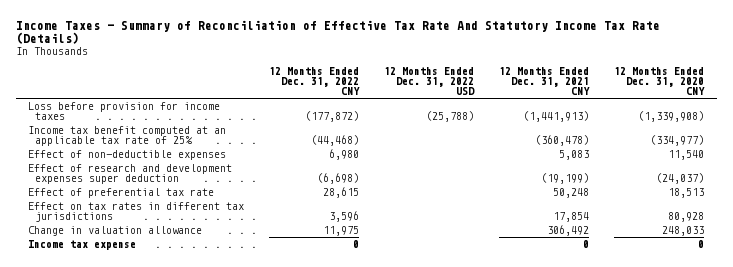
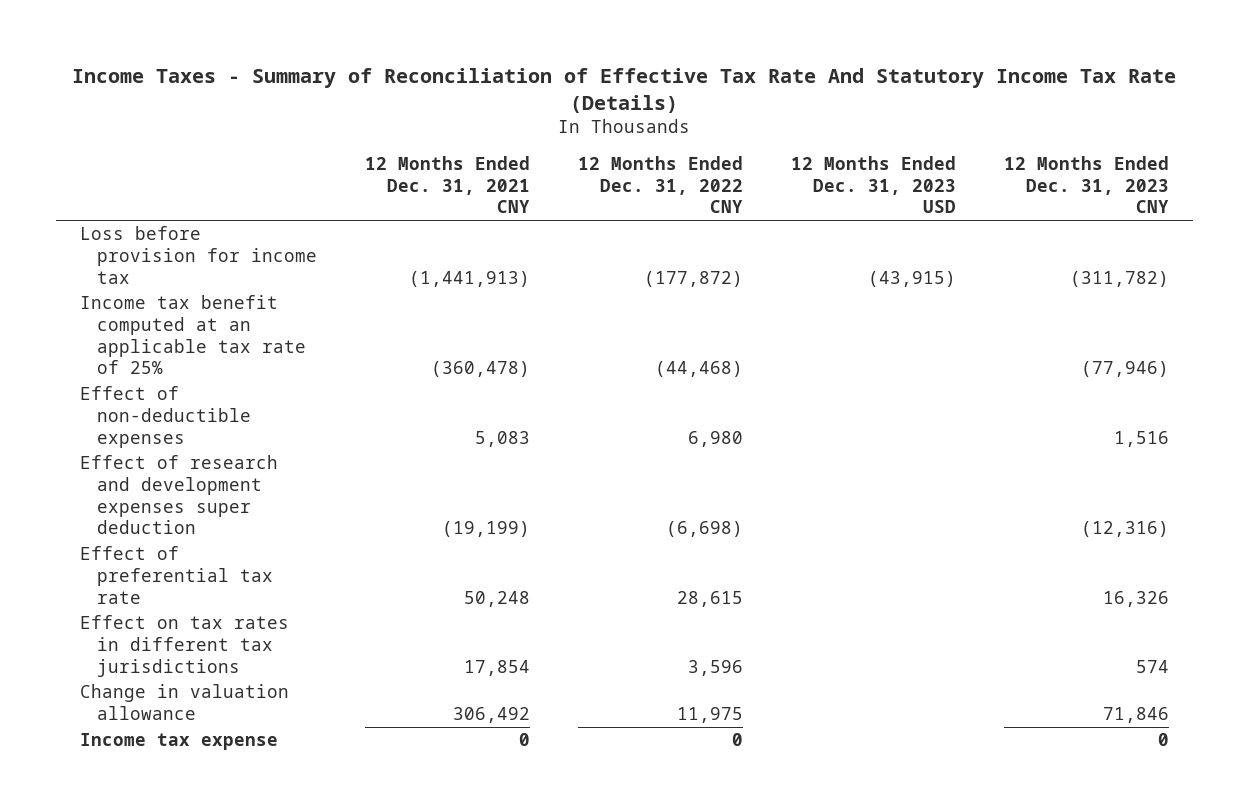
- | 12 Months Ended Dec. 31, 2022 CNY | 12 Months Ended Dec. 31, 2022 USD | 12 Months Ended Dec. 31, 2021 CNY | 12 Months Ended Dec. 31, 2020 CNY
+ | 12 Months Ended Dec. 31, 2021 CNY | 12 Months Ended Dec. 31, 2022 CNY | 12 Months Ended Dec. 31, 2023 USD | 12 Months Ended Dec. 31, 2023 CNY
- Loss before provision for income taxes | (177,872) | (25,788) | (1,441,913) | (1,339,908)
+ Loss before provision for income tax | (1,441,913) | (177,872) | (43,915) | (311,782)

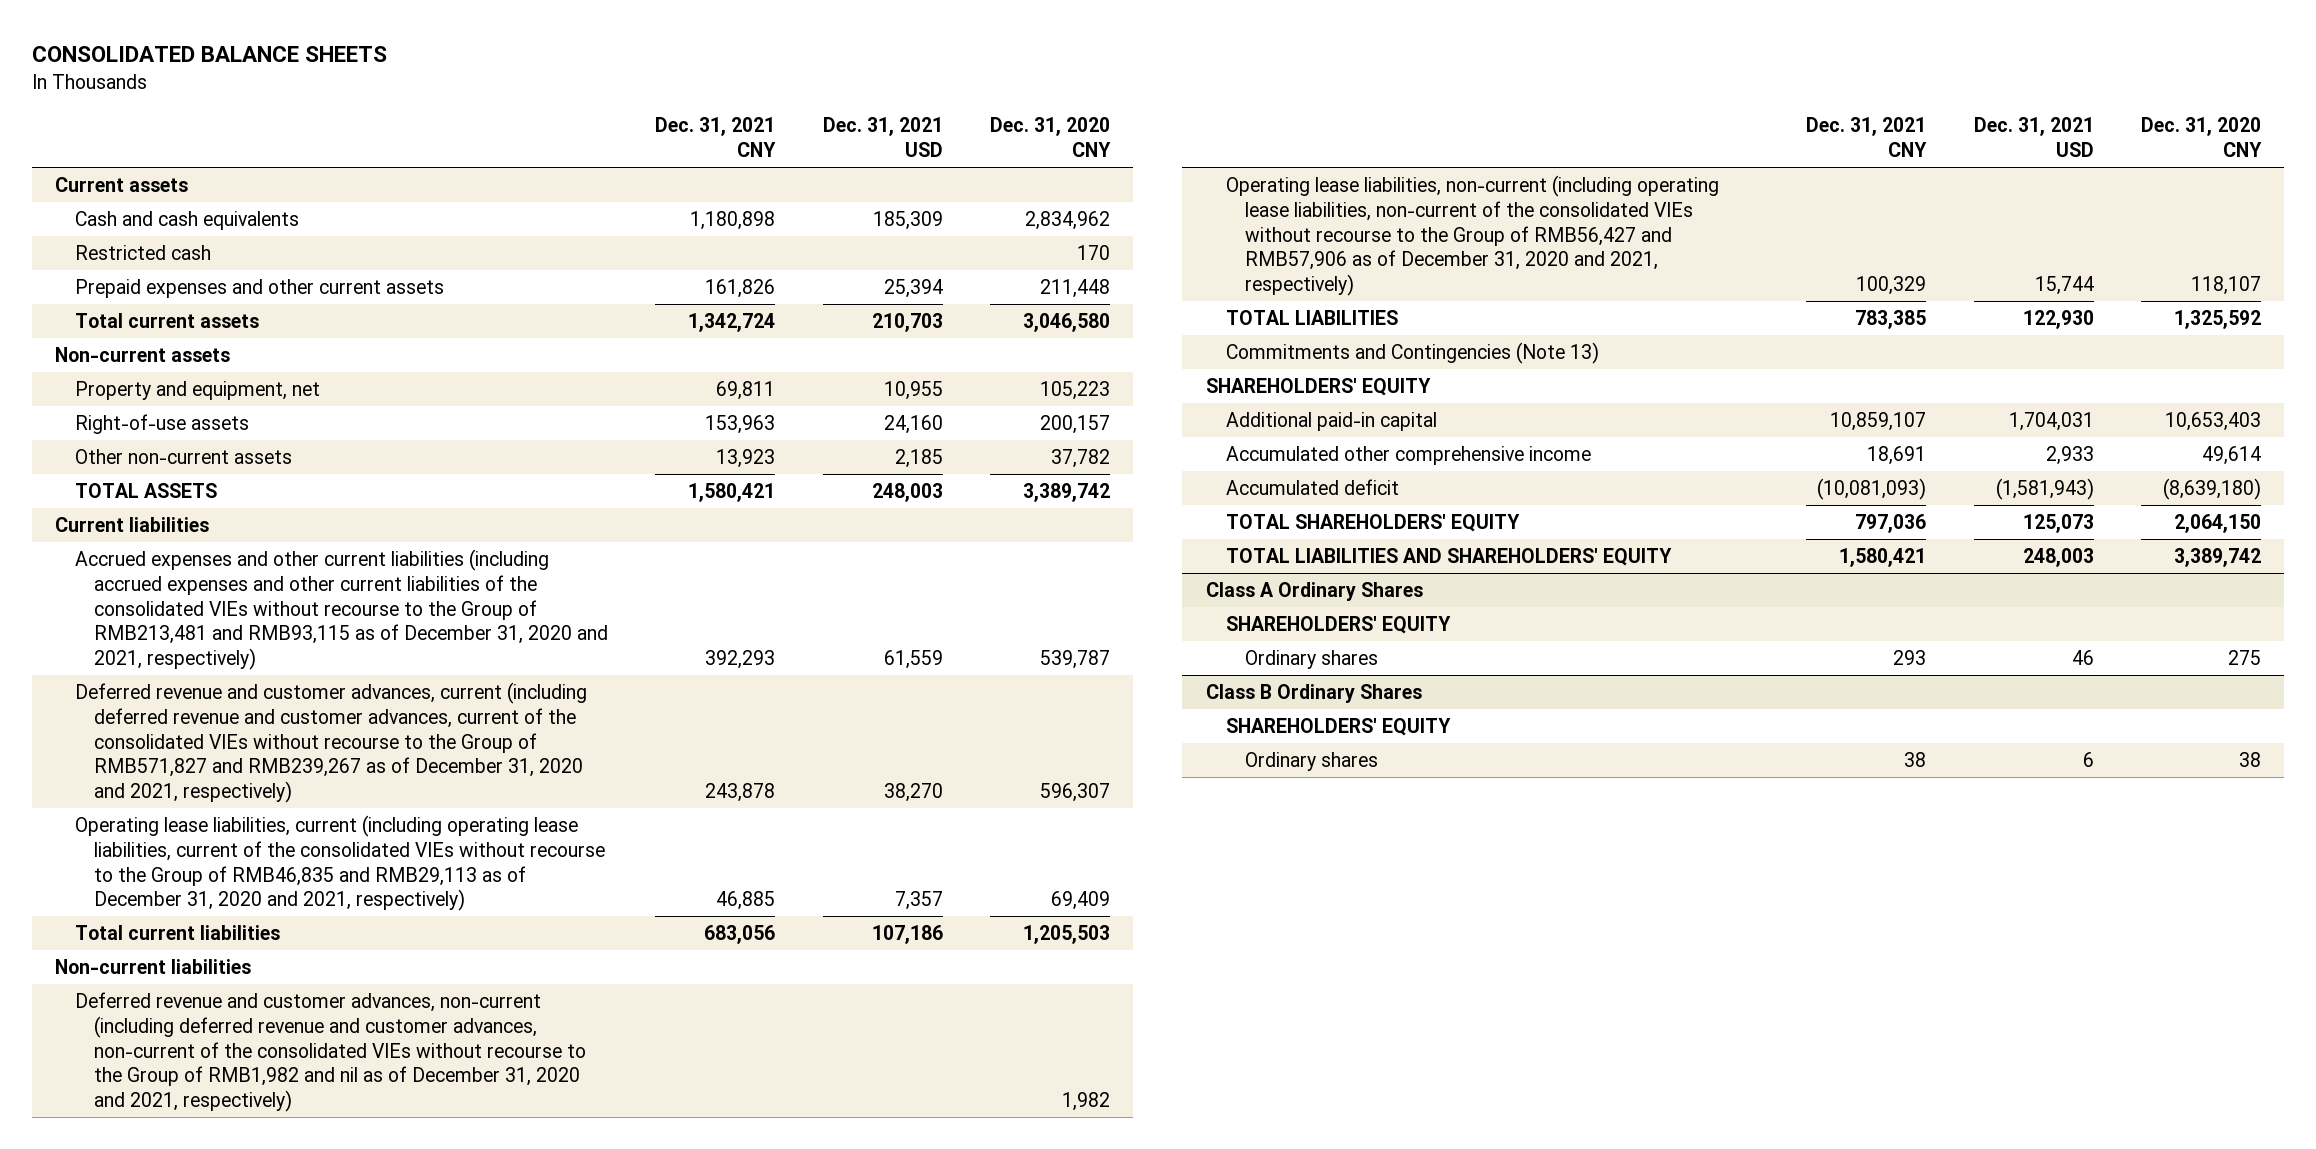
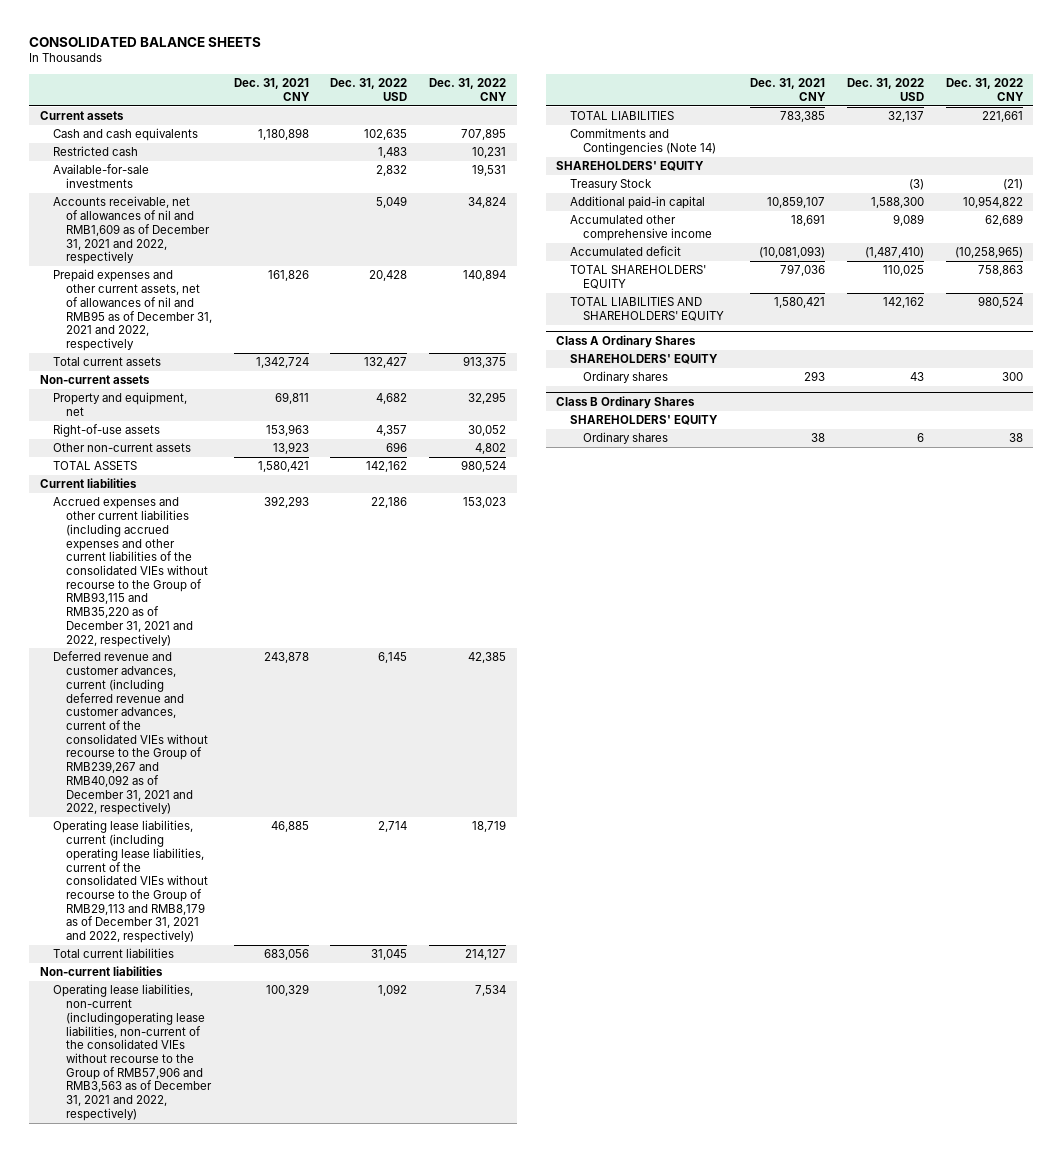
- | Dec. 31, 2021 CNY | Dec. 31, 2021 USD | Dec. 31, 2020 CNY
+ | Dec. 31, 2021 CNY | Dec. 31, 2022 USD | Dec. 31, 2022 CNY
- Prepaid expenses and other current assets | 161,826 | 25,394 | 211,448
+ Available-for-sale investments | | 2,832 | 19,531
+ Accounts receivable, net of allowances of nil and RMB1,609 as of December 31, 2021 and 2022, respectively | | 5,049 | 34,824
+ Prepaid expenses and other current assets, net of allowances of nil and RMB95 as of December 31, 2021 and 2022, respectively | 161,826 | 20,428 | 140,894
- Accrued expenses and other current liabilities (including accrued expenses and other current liabilities of the consolidated VIEs without recourse to the Group of RMB213,481 and RMB93,115 as of December 31, 2020 and 2021, respectively) | 392,293 | 61,559 | 539,787
- Deferred revenue and customer advances, current (including deferred revenue and customer advances, current of the consolidated VIEs without recourse to the Group of RMB571,827 and RMB239,267 as of December 31, 2020 and 2021, respectively) | 243,878 | 38,270 | 596,307
- Operating lease liabilities, current (including operating lease liabilities, current of the consolidated VIEs without recourse to the Group of RMB46,835 and RMB29,113 as of December 31, 2020 and 2021, respectively) | 46,885 | 7,357 | 69,409
+ Accrued expenses and other current liabilities (including accrued expenses and other current liabilities of the consolidated VIEs without recourse to the Group of RMB93,115 and RMB35,220 as of December 31, 2021 and 2022, respectively) | 392,293 | 22,186 | 153,023
+ Deferred revenue and customer advances, current (including deferred revenue and customer advances, current of the consolidated VIEs without recourse to the Group of RMB239,267 and RMB40,092 as of December 31, 2021 and 2022, respectively) | 243,878 | 6,145 | 42,385
+ Operating lease liabilities, current (including operating lease liabilities, current of the consolidated VIEs without recourse to the Group of RMB29,113 and RMB8,179 as of December 31, 2021 and 2022, respectively) | 46,885 | 2,714 | 18,719
- Deferred revenue and customer advances, non-current (including deferred revenue and customer advances, non-current of the consolidated VIEs without recourse to the Group of RMB1,982 and nil as of December 31, 2020 and 2021, respectively) | | | 1,982
- Operating lease liabilities, non-current (including operating lease liabilities, non-current of the consolidated VIEs without recourse to the Group of RMB56,427 and RMB57,906 as of December 31, 2020 and 2021, respectively) | 100,329 | 15,744 | 118,107
+ Operating lease liabilities, non-current (includingoperating lease liabilities, non-current of the consolidated VIEs without recourse to the Group of RMB57,906 and RMB3,563 as of December 31, 2021 and 2022, respectively) | 100,329 | 1,092 | 7,534
- Commitments and Contingencies (Note 13)
+ Commitments and Contingencies (Note 14)
+ Treasury Stock | | (3) | (21)

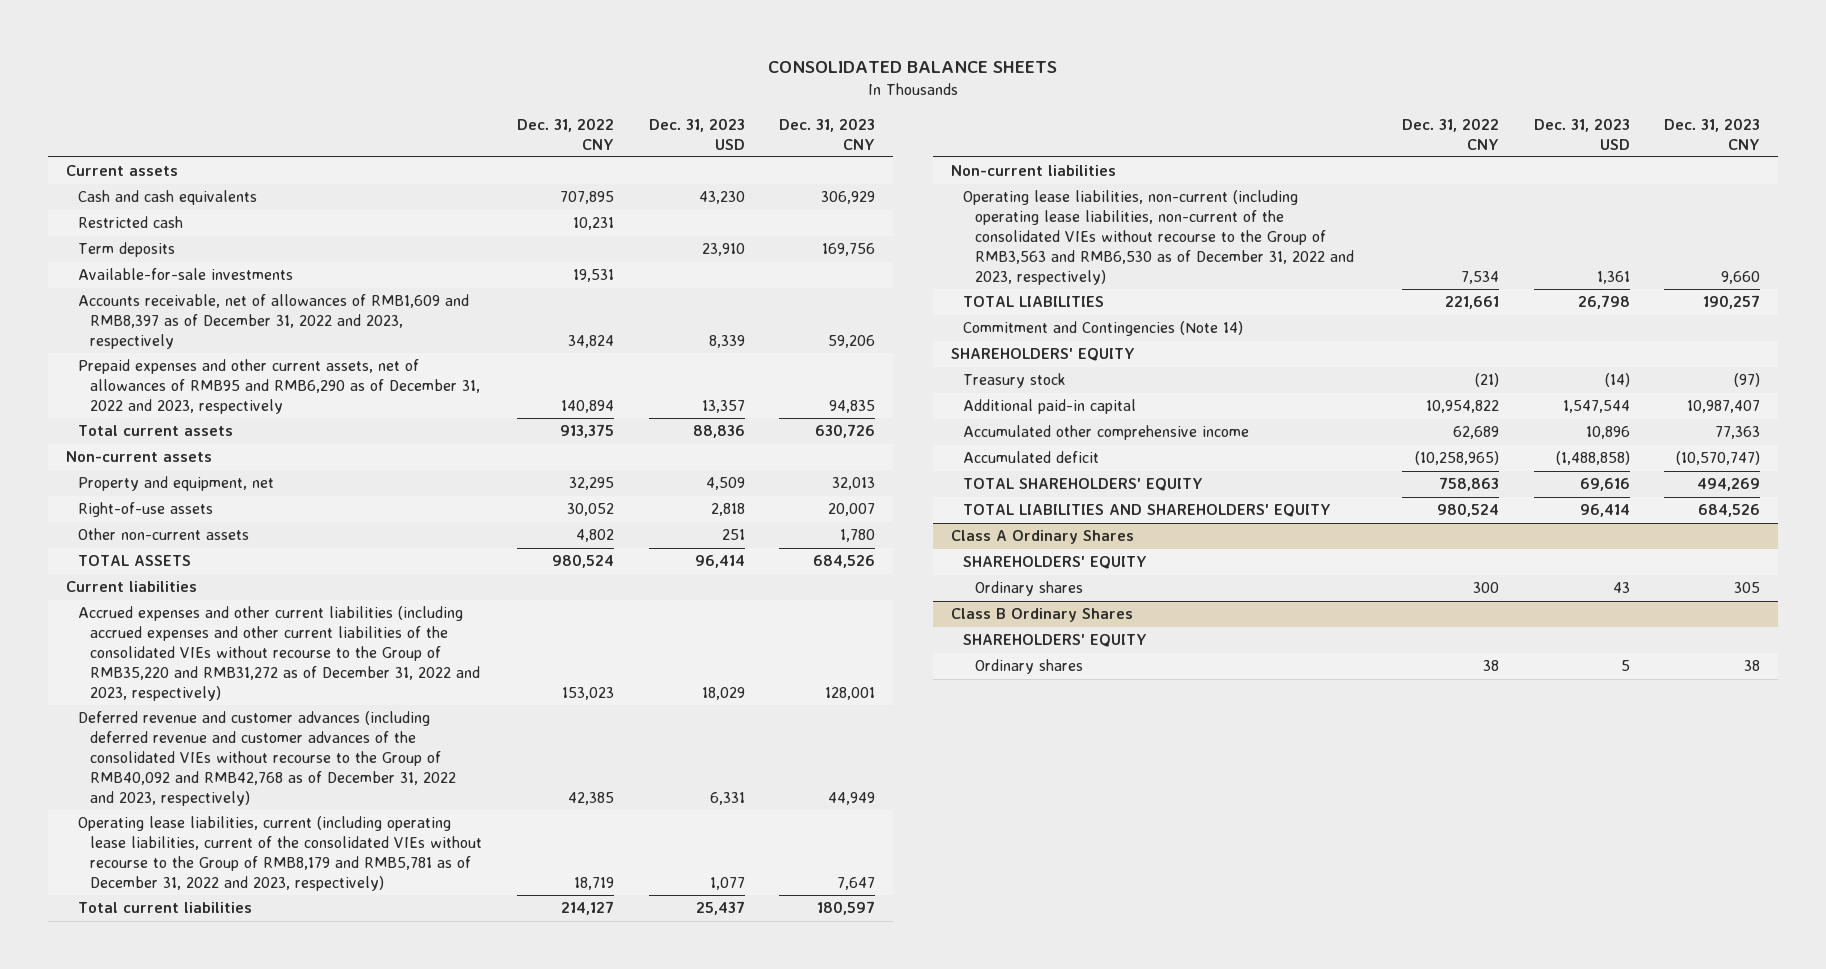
- | Dec. 31, 2021 CNY | Dec. 31, 2022 USD | Dec. 31, 2022 CNY
+ | Dec. 31, 2022 CNY | Dec. 31, 2023 USD | Dec. 31, 2023 CNY
+ Term deposits | | 23,910 | 169,756
- Accounts receivable, net of allowances of nil and RMB1,609 as of December 31, 2021 and 2022, respectively | | 5,049 | 34,824
- Prepaid expenses and other current assets, net of allowances of nil and RMB95 as of December 31, 2021 and 2022, respectively | 161,826 | 20,428 | 140,894
+ Accounts receivable, net of allowances of RMB1,609 and RMB8,397 as of December 31, 2022 and 2023, respectively | 34,824 | 8,339 | 59,206
+ Prepaid expenses and other current assets, net of allowances of RMB95 and RMB6,290 as of December 31, 2022 and 2023, respectively | 140,894 | 13,357 | 94,835
- Accrued expenses and other current liabilities (including accrued expenses and other current liabilities of the consolidated VIEs without recourse to the Group of RMB93,115 and RMB35,220 as of December 31, 2021 and 2022, respectively) | 392,293 | 22,186 | 153,023
- Deferred revenue and customer advances, current (including deferred revenue and customer advances, current of the consolidated VIEs without recourse to the Group of RMB239,267 and RMB40,092 as of December 31, 2021 and 2022, respectively) | 243,878 | 6,145 | 42,385
- Operating lease liabilities, current (including operating lease liabilities, current of the consolidated VIEs without recourse to the Group of RMB29,113 and RMB8,179 as of December 31, 2021 and 2022, respectively) | 46,885 | 2,714 | 18,719
+ Accrued expenses and other current liabilities (including accrued expenses and other current liabilities of the consolidated VIEs without recourse to the Group of RMB35,220 and RMB31,272 as of December 31, 2022 and 2023, respectively) | 153,023 | 18,029 | 128,001
+ Deferred revenue and customer advances (including deferred revenue and customer advances of the consolidated VIEs without recourse to the Group of RMB40,092 and RMB42,768 as of December 31, 2022 and 2023, respectively) | 42,385 | 6,331 | 44,949
+ Operating lease liabilities, current (including operating lease liabilities, current of the consolidated VIEs without recourse to the Group of RMB8,179 and RMB5,781 as of December 31, 2022 and 2023, respectively) | 18,719 | 1,077 | 7,647
- Operating lease liabilities, non-current (includingoperating lease liabilities, non-current of the consolidated VIEs without recourse to the Group of RMB57,906 and RMB3,563 as of December 31, 2021 and 2022, respectively) | 100,329 | 1,092 | 7,534
+ Operating lease liabilities, non-current (including operating lease liabilities, non-current of the consolidated VIEs without recourse to the Group of RMB3,563 and RMB6,530 as of December 31, 2022 and 2023, respectively) | 7,534 | 1,361 | 9,660
- Commitments and Contingencies (Note 14)
+ Commitment and Contingencies (Note 14)
- Treasury Stock | | (3) | (21)
+ Treasury stock | (21) | (14) | (97)

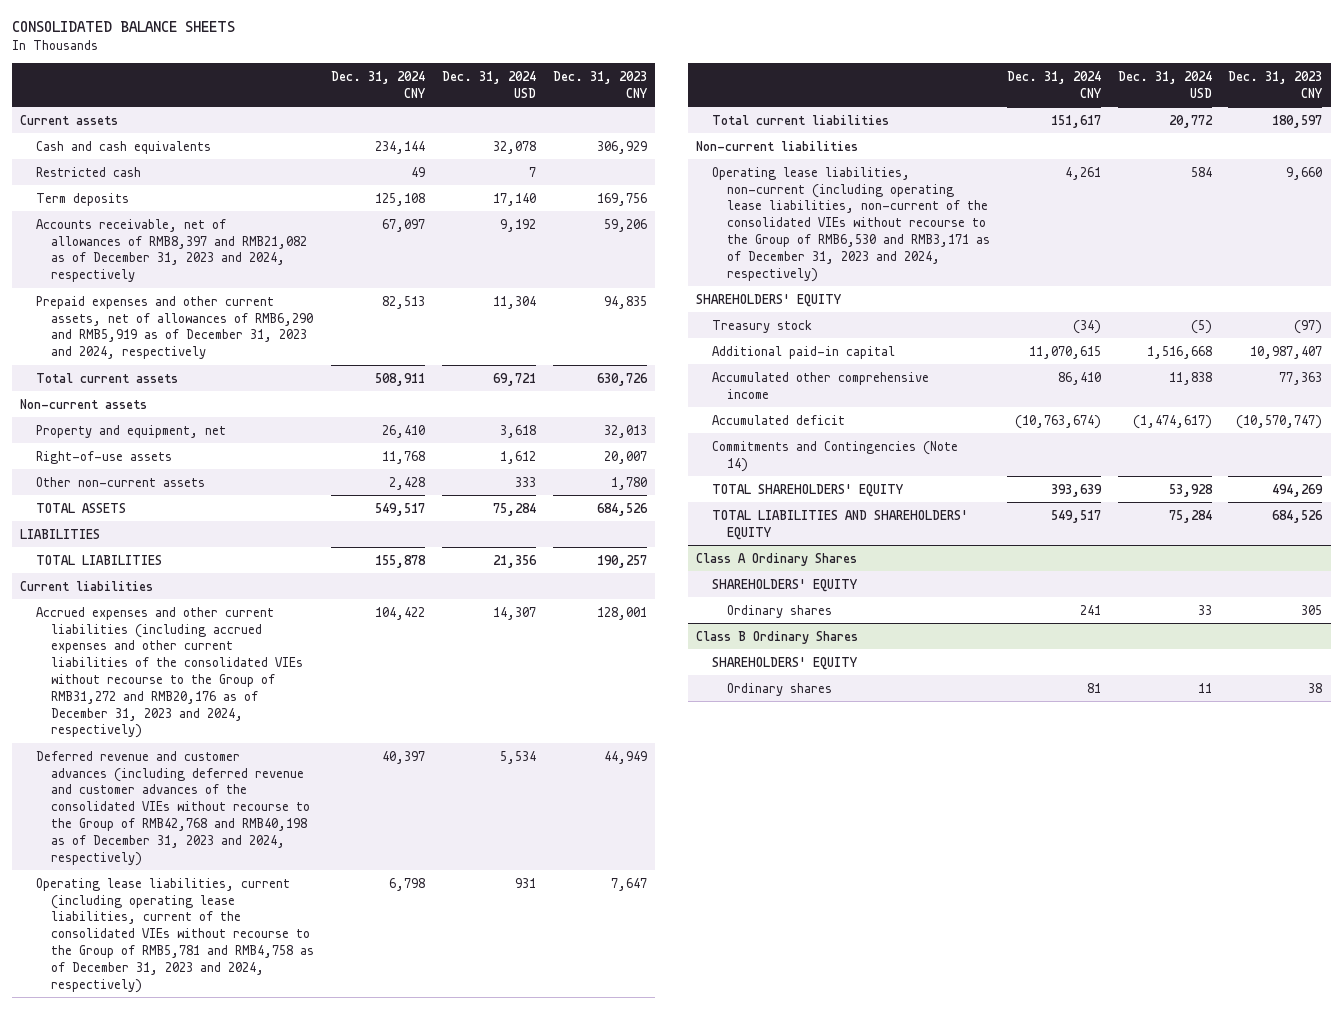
- | Dec. 31, 2022 CNY | Dec. 31, 2023 USD | Dec. 31, 2023 CNY
+ | Dec. 31, 2024 CNY | Dec. 31, 2024 USD | Dec. 31, 2023 CNY
- Available-for-sale investments | 19,531 | |
- Accounts receivable, net of allowances of RMB1,609 and RMB8,397 as of December 31, 2022 and 2023, respectively | 34,824 | 8,339 | 59,206
- Prepaid expenses and other current assets, net of allowances of RMB95 and RMB6,290 as of December 31, 2022 and 2023, respectively | 140,894 | 13,357 | 94,835
+ Accounts receivable, net of allowances of RMB8,397 and RMB21,082 as of December 31, 2023 and 2024, respectively | 67,097 | 9,192 | 59,206
+ Prepaid expenses and other current assets, net of allowances of RMB6,290 and RMB5,919 as of December 31, 2023 and 2024, respectively | 82,513 | 11,304 | 94,835
+ LIABILITIES
moved up: TOTAL LIABILITIES | 155,878 | 21,356 | 190,257
- Accrued expenses and other current liabilities (including accrued expenses and other current liabilities of the consolidated VIEs without recourse to the Group of RMB35,220 and RMB31,272 as of December 31, 2022 and 2023, respectively) | 153,023 | 18,029 | 128,001
- Deferred revenue and customer advances (including deferred revenue and customer advances of the consolidated VIEs without recourse to the Group of RMB40,092 and RMB42,768 as of December 31, 2022 and 2023, respectively) | 42,385 | 6,331 | 44,949
- Operating lease liabilities, current (including operating lease liabilities, current of the consolidated VIEs without recourse to the Group of RMB8,179 and RMB5,781 as of December 31, 2022 and 2023, respectively) | 18,719 | 1,077 | 7,647
+ Accrued expenses and other current liabilities (including accrued expenses and other current liabilities of the consolidated VIEs without recourse to the Group of RMB31,272 and RMB20,176 as of December 31, 2023 and 2024, respectively) | 104,422 | 14,307 | 128,001
+ Deferred revenue and customer advances (including deferred revenue and customer advances of the consolidated VIEs without recourse to the Group of RMB42,768 and RMB40,198 as of December 31, 2023 and 2024, respectively) | 40,397 | 5,534 | 44,949
+ Operating lease liabilities, current (including operating lease liabilities, current of the consolidated VIEs without recourse to the Group of RMB5,781 and RMB4,758 as of December 31, 2023 and 2024, respectively) | 6,798 | 931 | 7,647
- Operating lease liabilities, non-current (including operating lease liabilities, non-current of the consolidated VIEs without recourse to the Group of RMB3,563 and RMB6,530 as of December 31, 2022 and 2023, respectively) | 7,534 | 1,361 | 9,660
- Commitment and Contingencies (Note 14)
+ Operating lease liabilities, non-current (including operating lease liabilities, non-current of the consolidated VIEs without recourse to the Group of RMB6,530 and RMB3,171 as of December 31, 2023 and 2024, respectively) | 4,261 | 584 | 9,660
+ Commitments and Contingencies (Note 14)

